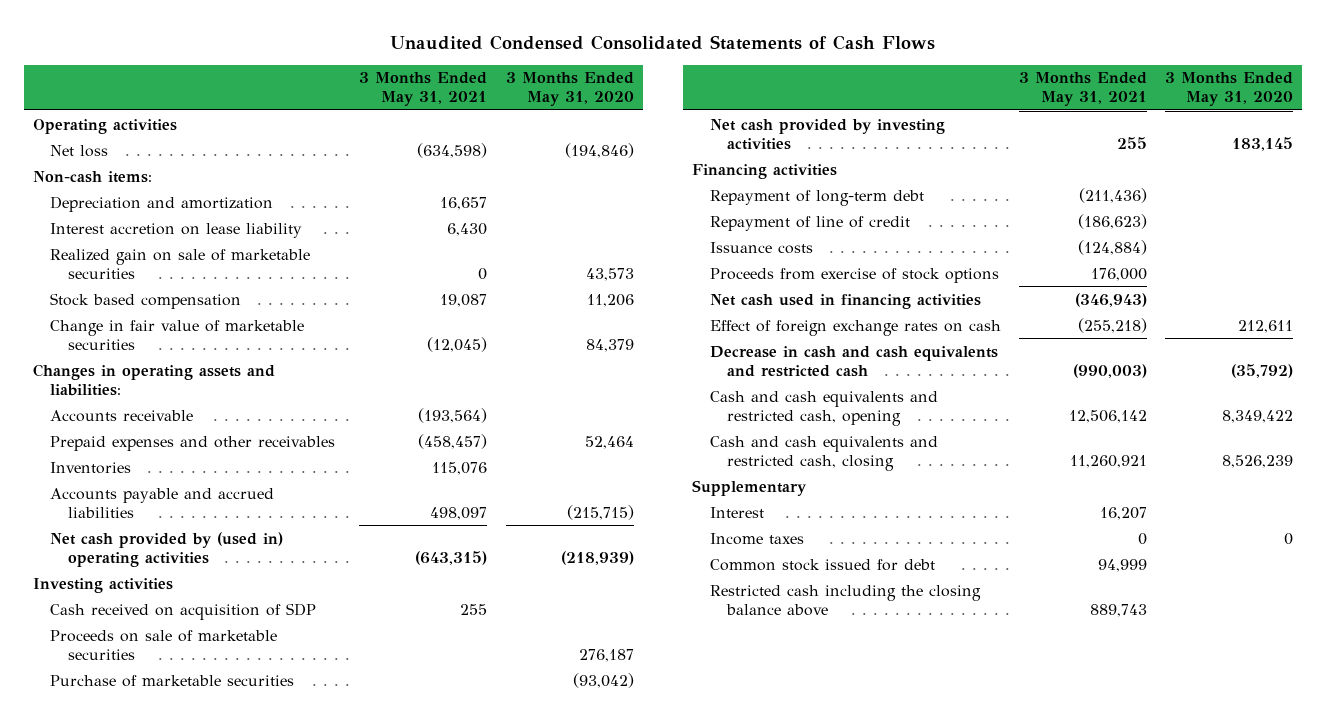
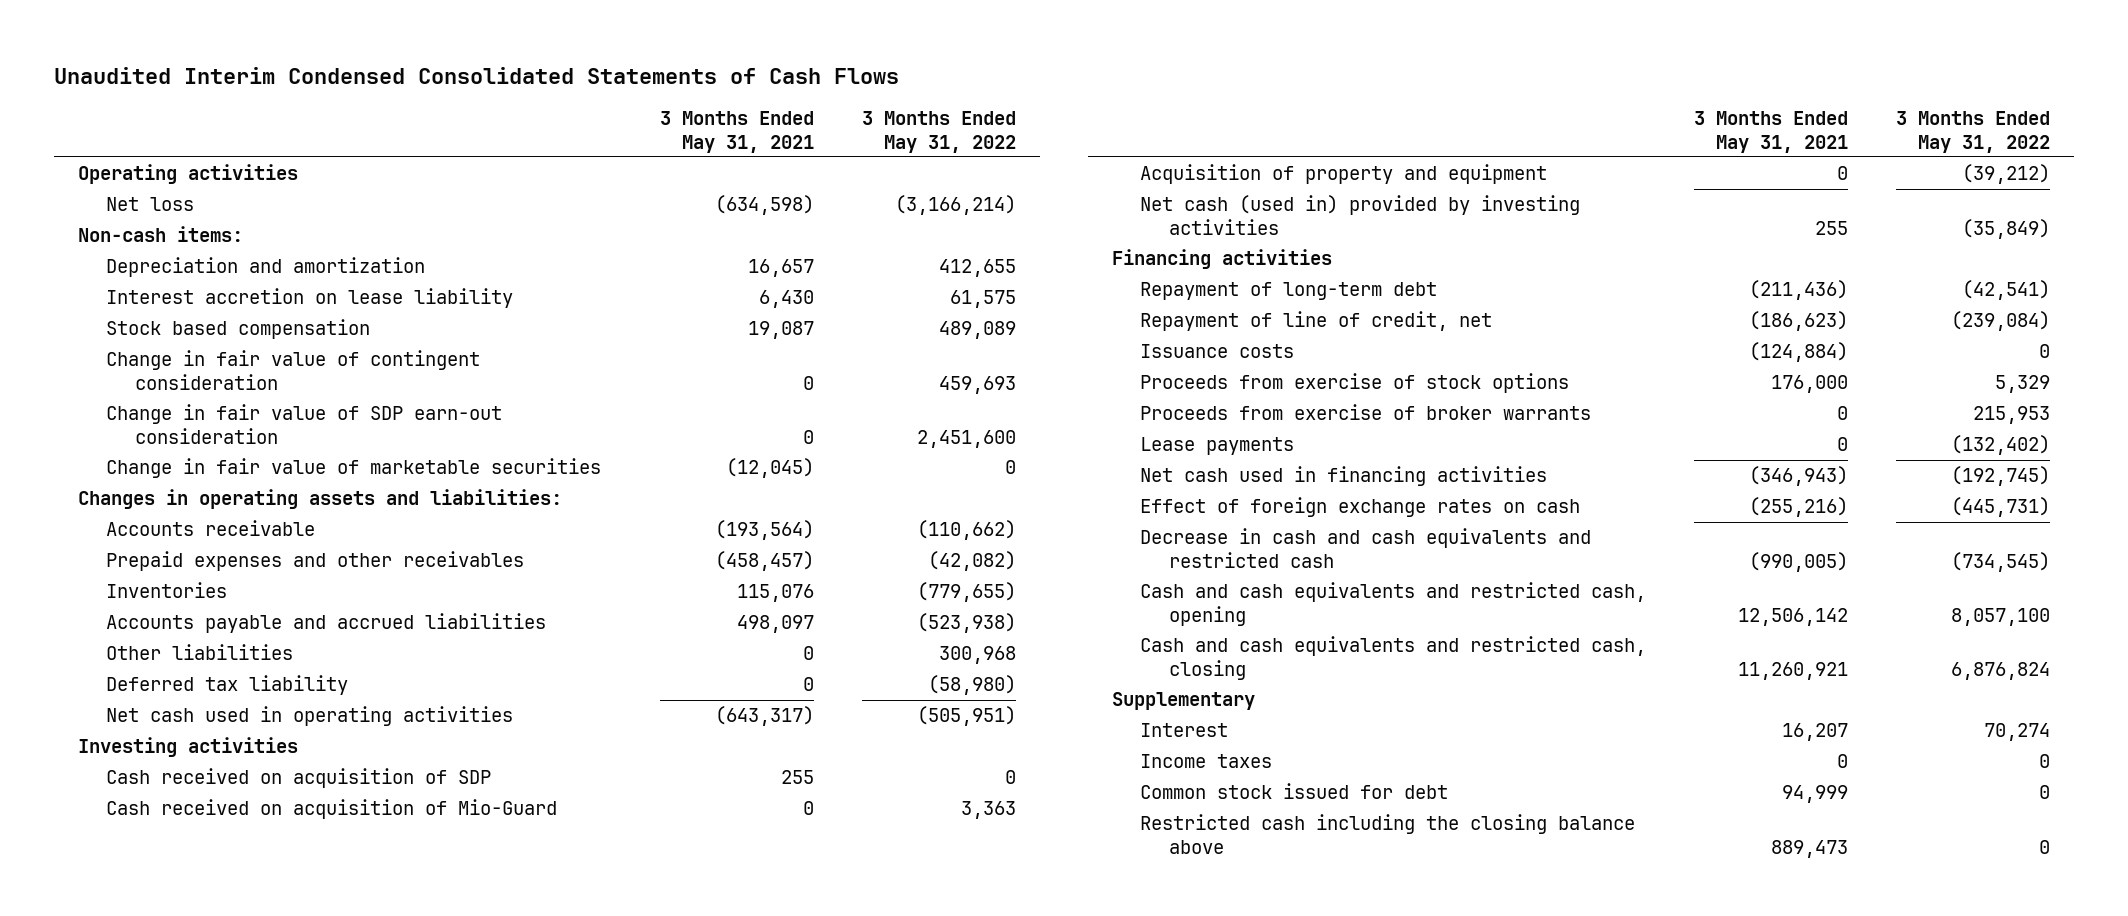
- Unaudited Condensed Consolidated Statements of Cash Flows
+ Unaudited Interim Condensed Consolidated Statements of Cash Flows
- | 3 Months Ended May 31, 2021 | 3 Months Ended May 31, 2020
+ | 3 Months Ended May 31, 2021 | 3 Months Ended May 31, 2022
- Realized gain on sale of marketable securities | 0 | 43,573
+ Change in fair value of contingent consideration | 0 | 459,693
+ Change in fair value of SDP earn-out consideration | 0 | 2,451,600
- Net cash provided by (used in) operating activities | (643,315) | (218,939)
+ Other liabilities | 0 | 300,968
+ Deferred tax liability | 0 | (58,980)
+ Net cash used in operating activities | (643,317) | (505,951)
- Proceeds on sale of marketable securities | | 276,187
- Purchase of marketable securities | | (93,042)
- Net cash provided by investing activities | 255 | 183,145
+ Cash received on acquisition of Mio-Guard | 0 | 3,363
+ Acquisition of property and equipment | 0 | (39,212)
+ Net cash (used in) provided by investing activities | 255 | (35,849)
- Repayment of line of credit | (186,623) |
+ Repayment of line of credit, net | (186,623) | (239,084)
+ Proceeds from exercise of broker warrants | 0 | 215,953
+ Lease payments | 0 | (132,402)
- Effect of foreign exchange rates on cash | (255,218) | 212,611
- Decrease in cash and cash equivalents and restricted cash | (990,003) | (35,792)
+ Effect of foreign exchange rates on cash | (255,216) | (445,731)
+ Decrease in cash and cash equivalents and restricted cash | (990,005) | (734,545)
- Restricted cash including the closing balance above | 889,743 |
+ Restricted cash including the closing balance above | 889,473 | 0

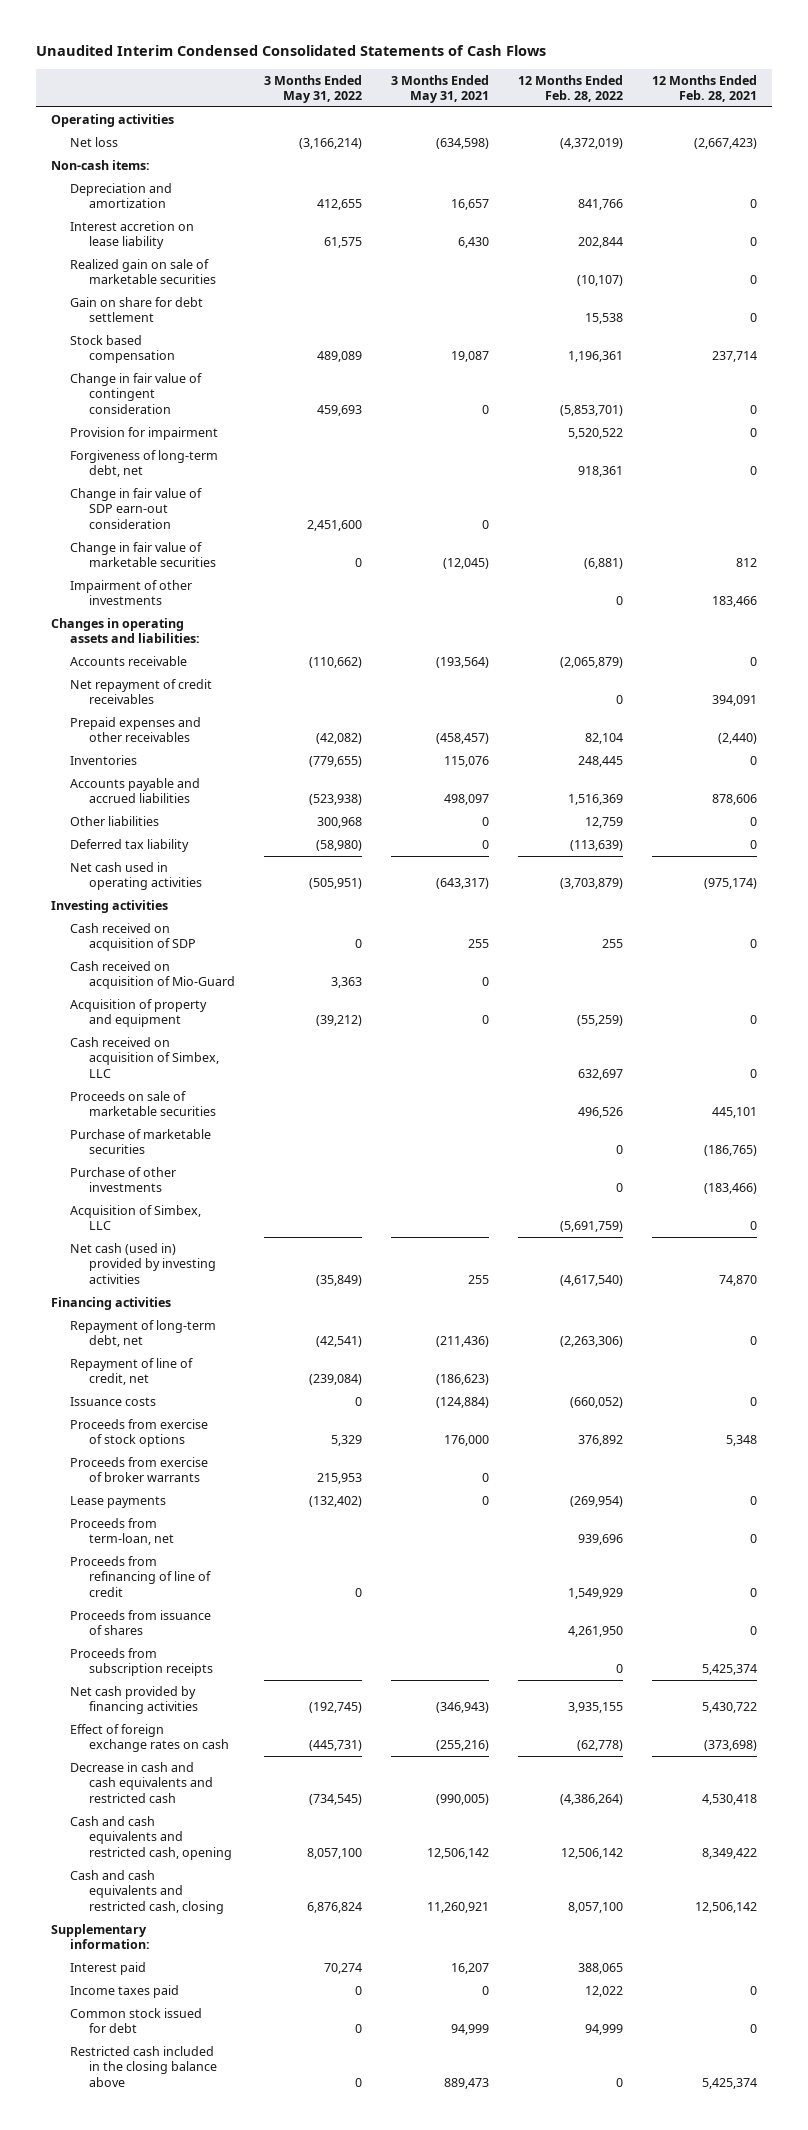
- | 3 Months Ended May 31, 2021 | 3 Months Ended May 31, 2022
+ | 3 Months Ended May 31, 2022 | 3 Months Ended May 31, 2021 | 12 Months Ended Feb. 28, 2022 | 12 Months Ended Feb. 28, 2021
+ Realized gain on sale of marketable securities | | | (10,107) | 0
+ Gain on share for debt settlement | | | 15,538 | 0
+ Provision for impairment | | | 5,520,522 | 0
+ Forgiveness of long-term debt, net | | | 918,361 | 0
+ Impairment of other investments | | | 0 | 183,466
+ Net repayment of credit receivables | | | 0 | 394,091
+ Cash received on acquisition of Simbex, LLC | | | 632,697 | 0
+ Proceeds on sale of marketable securities | | | 496,526 | 445,101
+ Purchase of marketable securities | | | 0 | (186,765)
+ Purchase of other investments | | | 0 | (183,466)
+ Acquisition of Simbex, LLC | | | (5,691,759) | 0
- Repayment of long-term debt | (211,436) | (42,541)
+ Repayment of long-term debt, net | (42,541) | (211,436) | (2,263,306) | 0
- Net cash used in financing activities | (346,943) | (192,745)
+ Proceeds from term-loan, net | | | 939,696 | 0
+ Proceeds from refinancing of line of credit | 0 | | 1,549,929 | 0
+ Proceeds from issuance of shares | | | 4,261,950 | 0
+ Proceeds from subscription receipts | | | 0 | 5,425,374
+ Net cash provided by financing activities | (192,745) | (346,943) | 3,935,155 | 5,430,722
- Supplementary
- Interest | 16,207 | 70,274
- Income taxes | 0 | 0
+ Supplementary information:
+ Interest paid | 70,274 | 16,207 | 388,065 |
+ Income taxes paid | 0 | 0 | 12,022 | 0
- Restricted cash including the closing balance above | 889,473 | 0
+ Restricted cash included in the closing balance above | 0 | 889,473 | 0 | 5,425,374

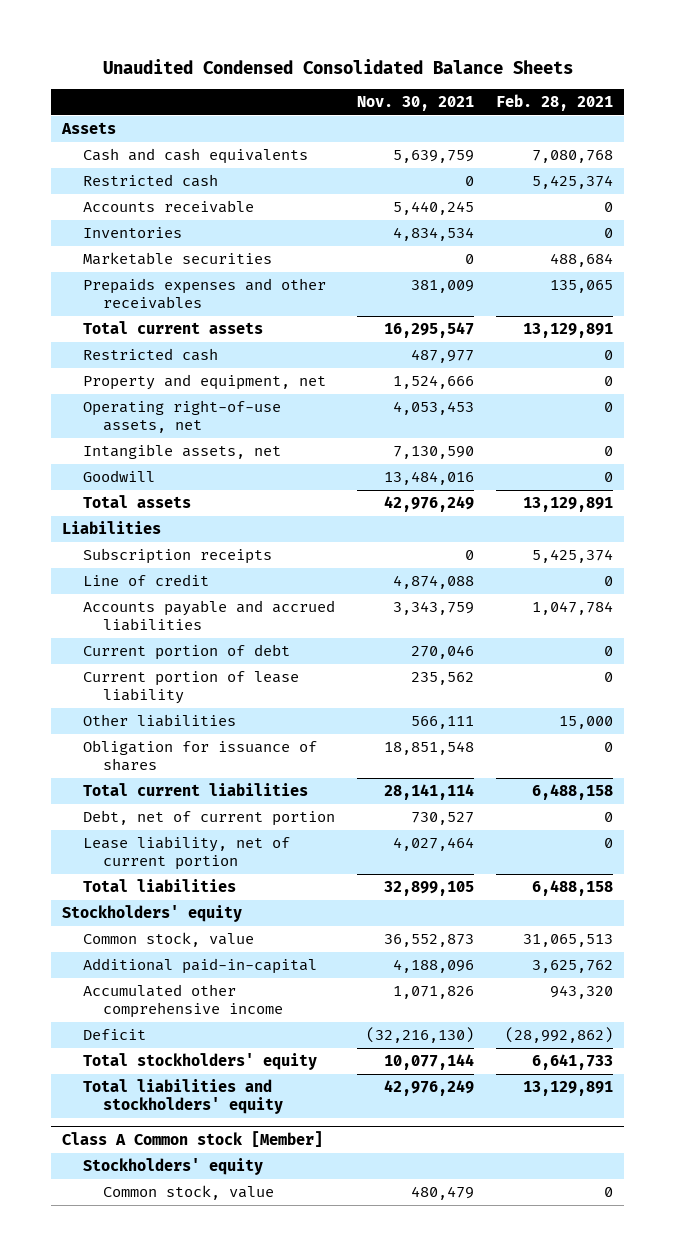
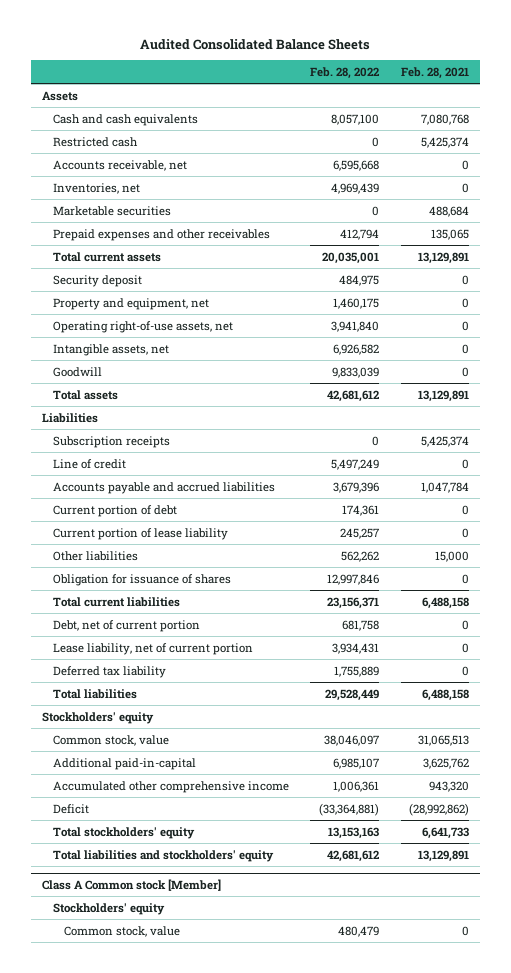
- Unaudited Condensed Consolidated Balance Sheets
+ Audited Consolidated Balance Sheets
- | Nov. 30, 2021 | Feb. 28, 2021
+ | Feb. 28, 2022 | Feb. 28, 2021
- Accounts receivable | 5,440,245 | 0
- Inventories | 4,834,534 | 0
+ Accounts receivable, net | 6,595,668 | 0
+ Inventories, net | 4,969,439 | 0
- Prepaids expenses and other receivables | 381,009 | 135,065
+ Prepaid expenses and other receivables | 412,794 | 135,065
- Restricted cash | 487,977 | 0
+ Security deposit | 484,975 | 0
+ Deferred tax liability | 1,755,889 | 0

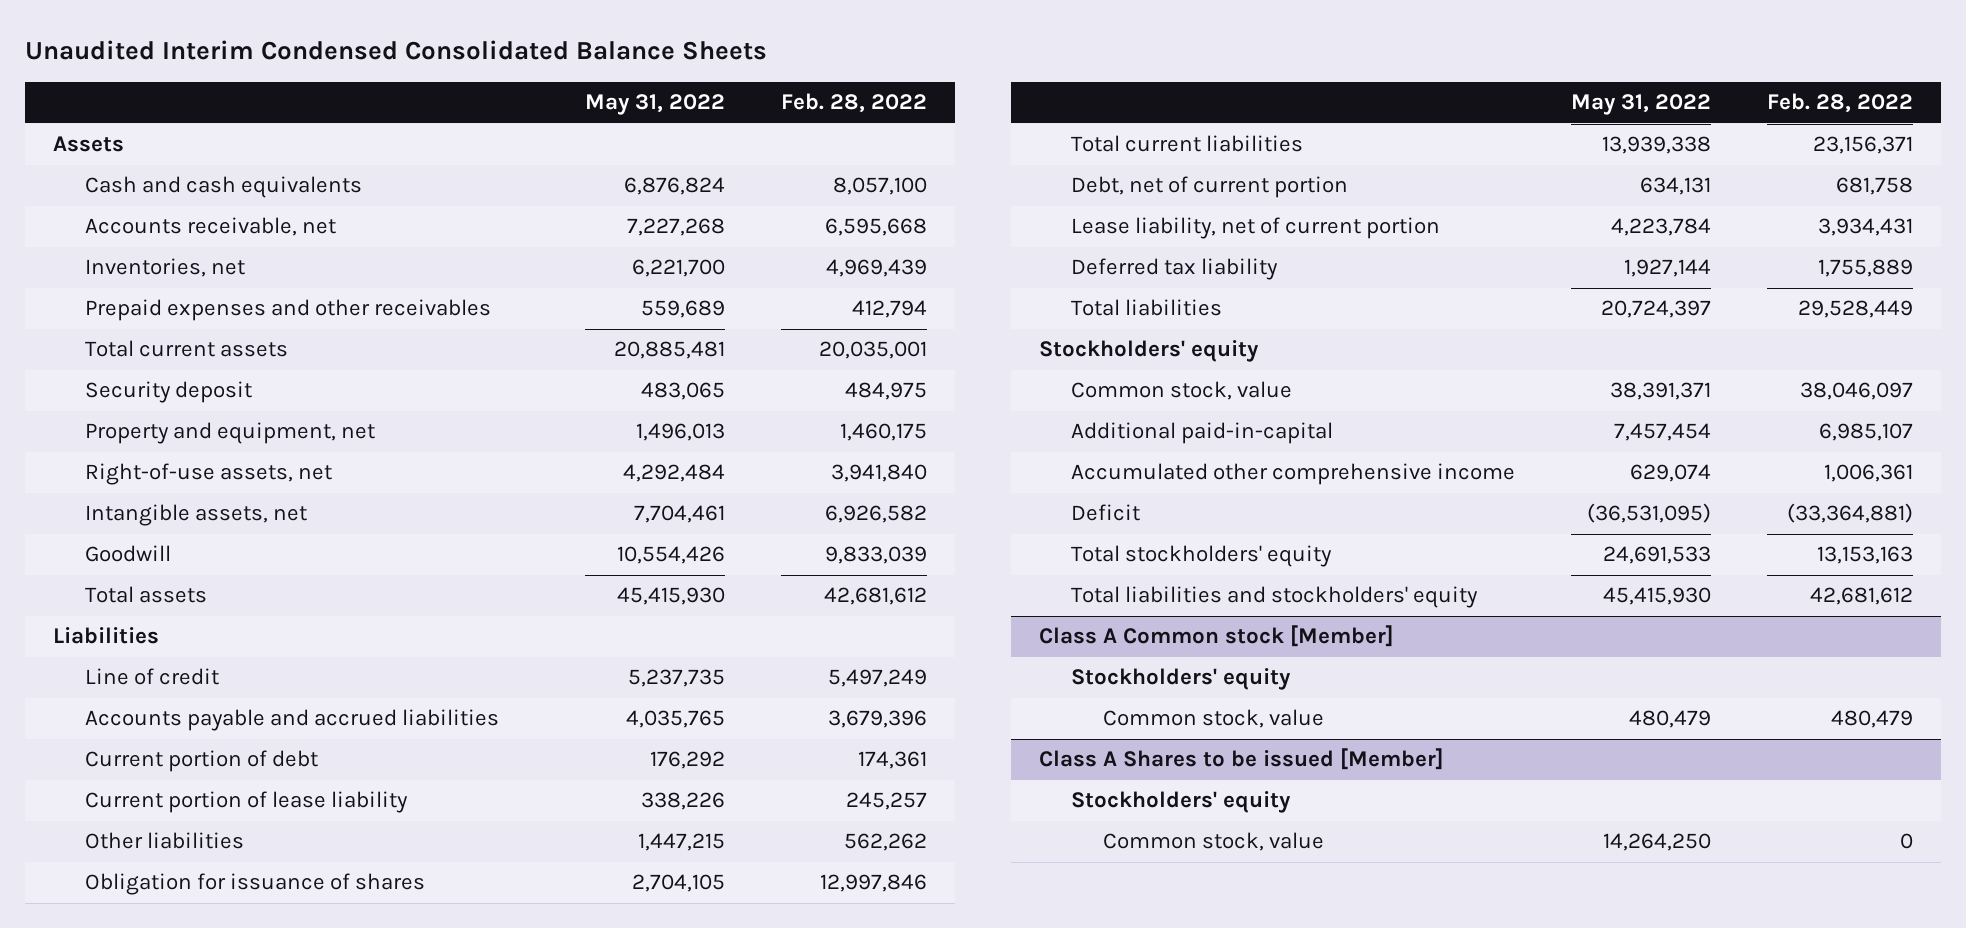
- Audited Consolidated Balance Sheets
+ Unaudited Interim Condensed Consolidated Balance Sheets
- | Feb. 28, 2022 | Feb. 28, 2021
+ | May 31, 2022 | Feb. 28, 2022
- Restricted cash | 0 | 5,425,374
- Marketable securities | 0 | 488,684
- Operating right-of-use assets, net | 3,941,840 | 0
+ Right-of-use assets, net | 4,292,484 | 3,941,840
- Subscription receipts | 0 | 5,425,374
+ Class A Shares to be issued [Member]
+ Stockholders' equity
+ Common stock, value | 14,264,250 | 0

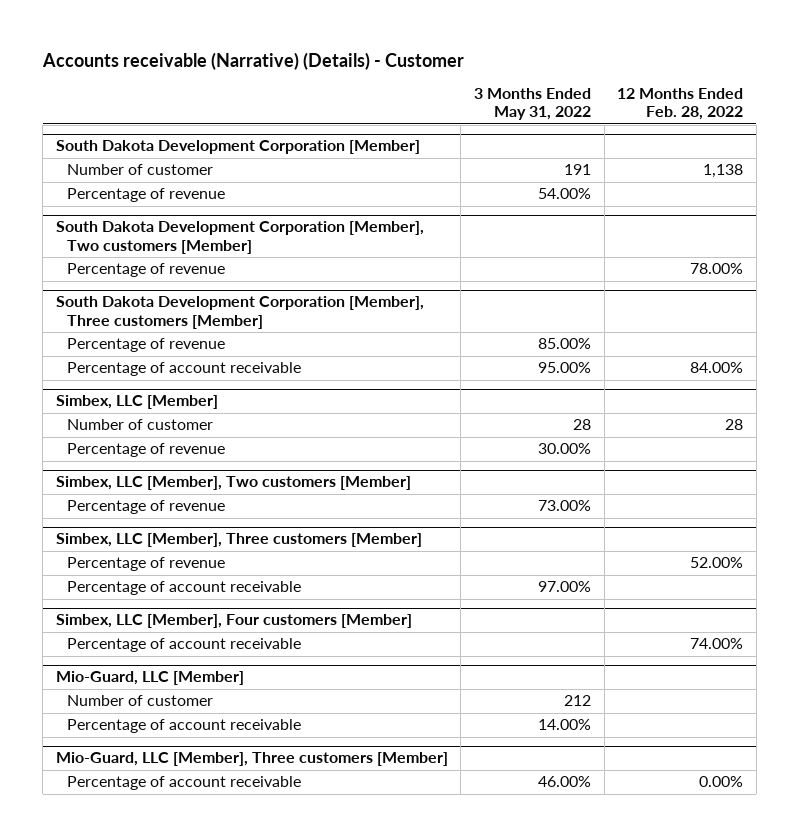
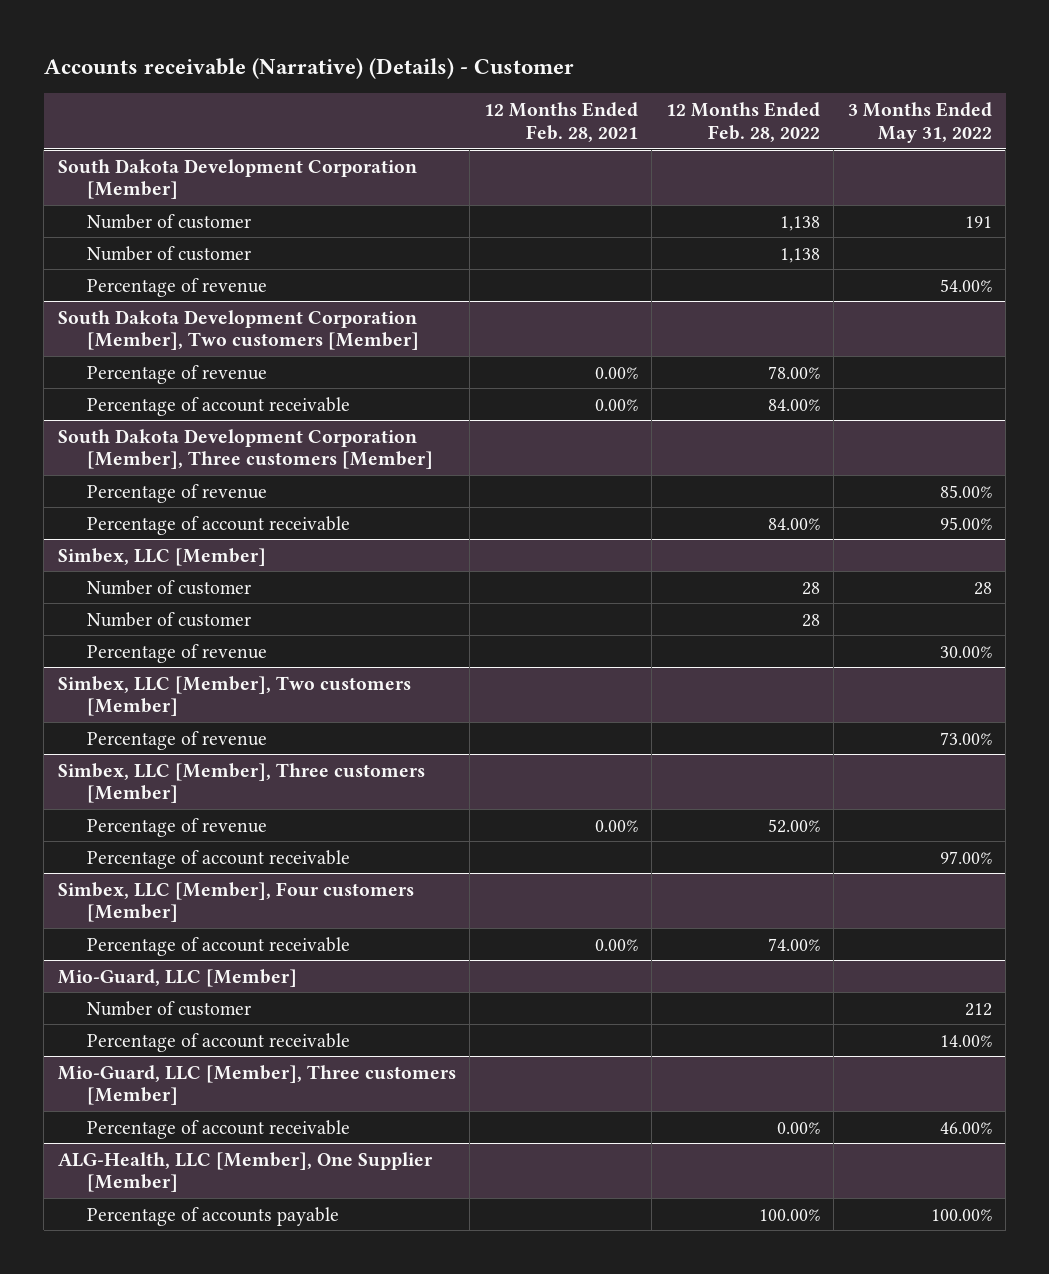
- | 3 Months Ended May 31, 2022 | 12 Months Ended Feb. 28, 2022
+ | 12 Months Ended Feb. 28, 2021 | 12 Months Ended Feb. 28, 2022 | 3 Months Ended May 31, 2022
@ South Dakota Development Corporation [Member]
+ Number of customer | | 1,138 |
@ South Dakota Development Corporation [Member], Two customers [Member]
+ Percentage of account receivable | 0.00% | 84.00% |
@ Simbex, LLC [Member]
+ Number of customer | | 28 |
+ ALG-Health, LLC [Member], One Supplier [Member]
+ Percentage of accounts payable | | 100.00% | 100.00%

